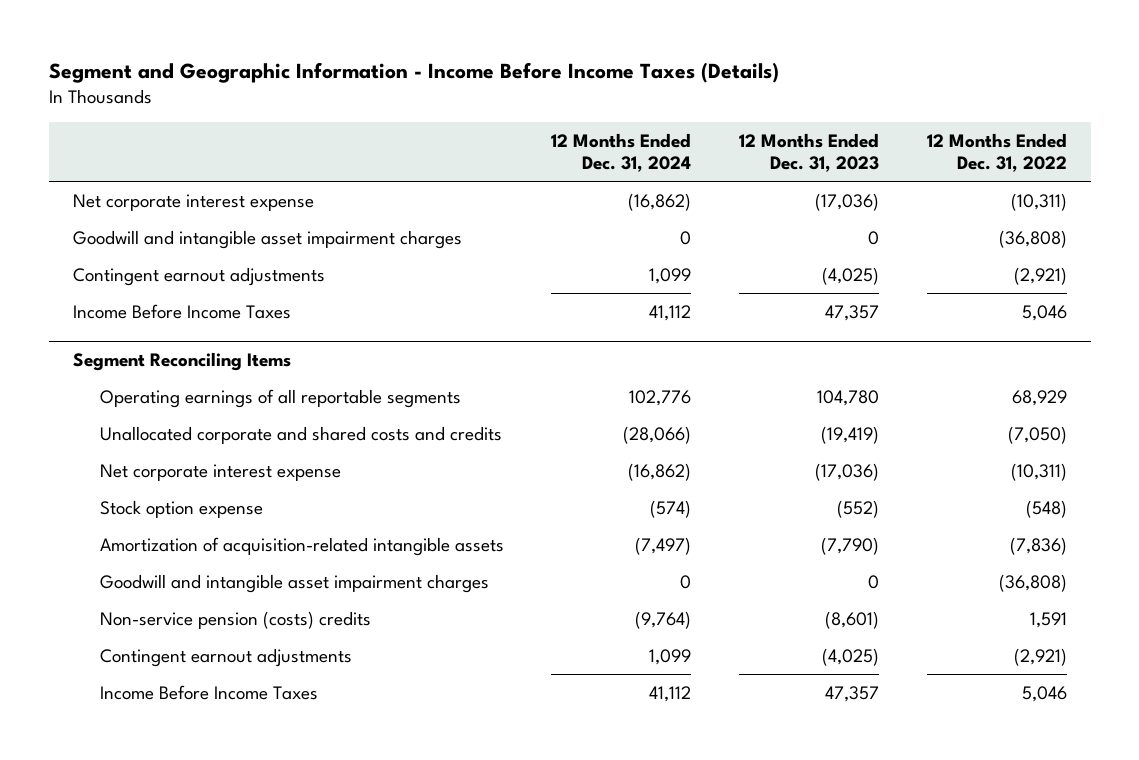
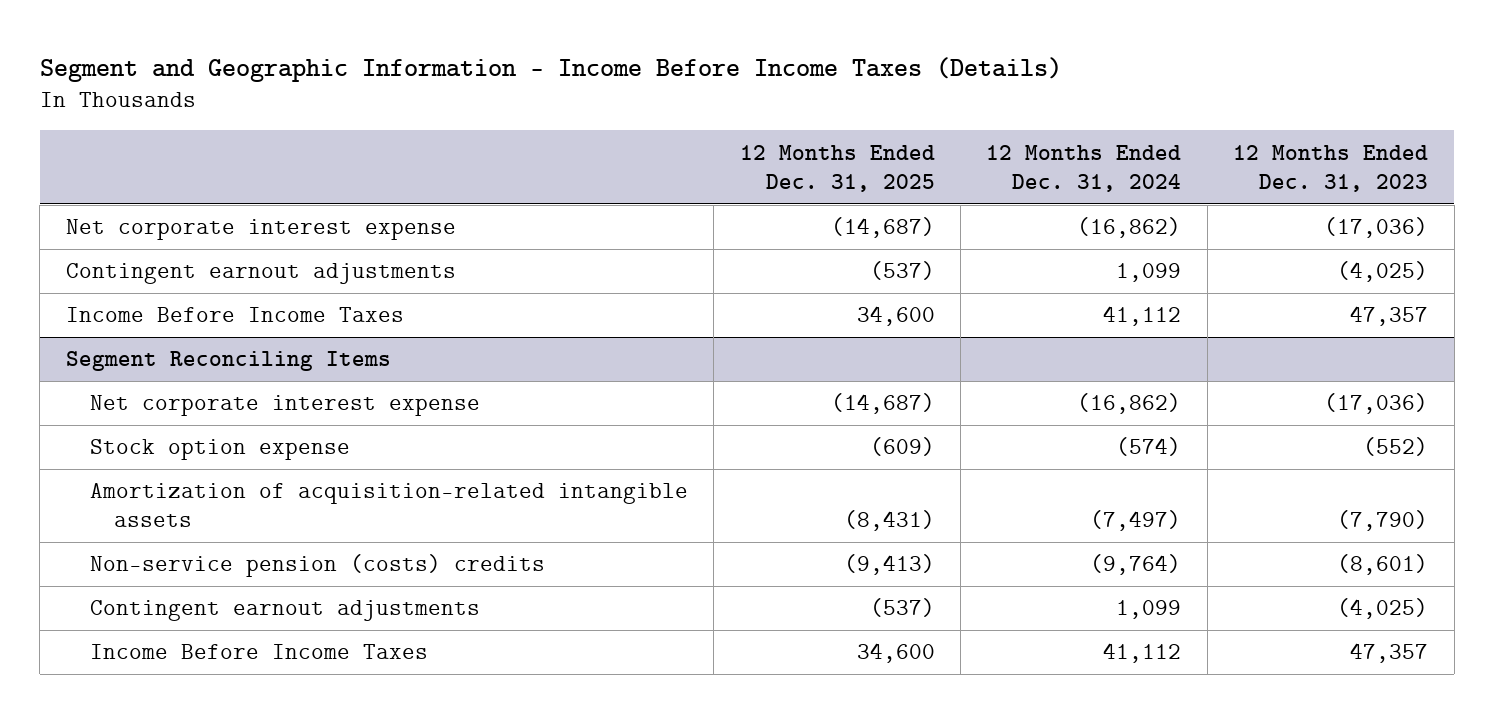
- | 12 Months Ended Dec. 31, 2024 | 12 Months Ended Dec. 31, 2023 | 12 Months Ended Dec. 31, 2022
+ | 12 Months Ended Dec. 31, 2025 | 12 Months Ended Dec. 31, 2024 | 12 Months Ended Dec. 31, 2023
- Goodwill and intangible asset impairment charges | 0 | 0 | (36,808)
@ Segment Reconciling Items
- Operating earnings of all reportable segments | 102,776 | 104,780 | 68,929
- Unallocated corporate and shared costs and credits | (28,066) | (19,419) | (7,050)
- Goodwill and intangible asset impairment charges | 0 | 0 | (36,808)

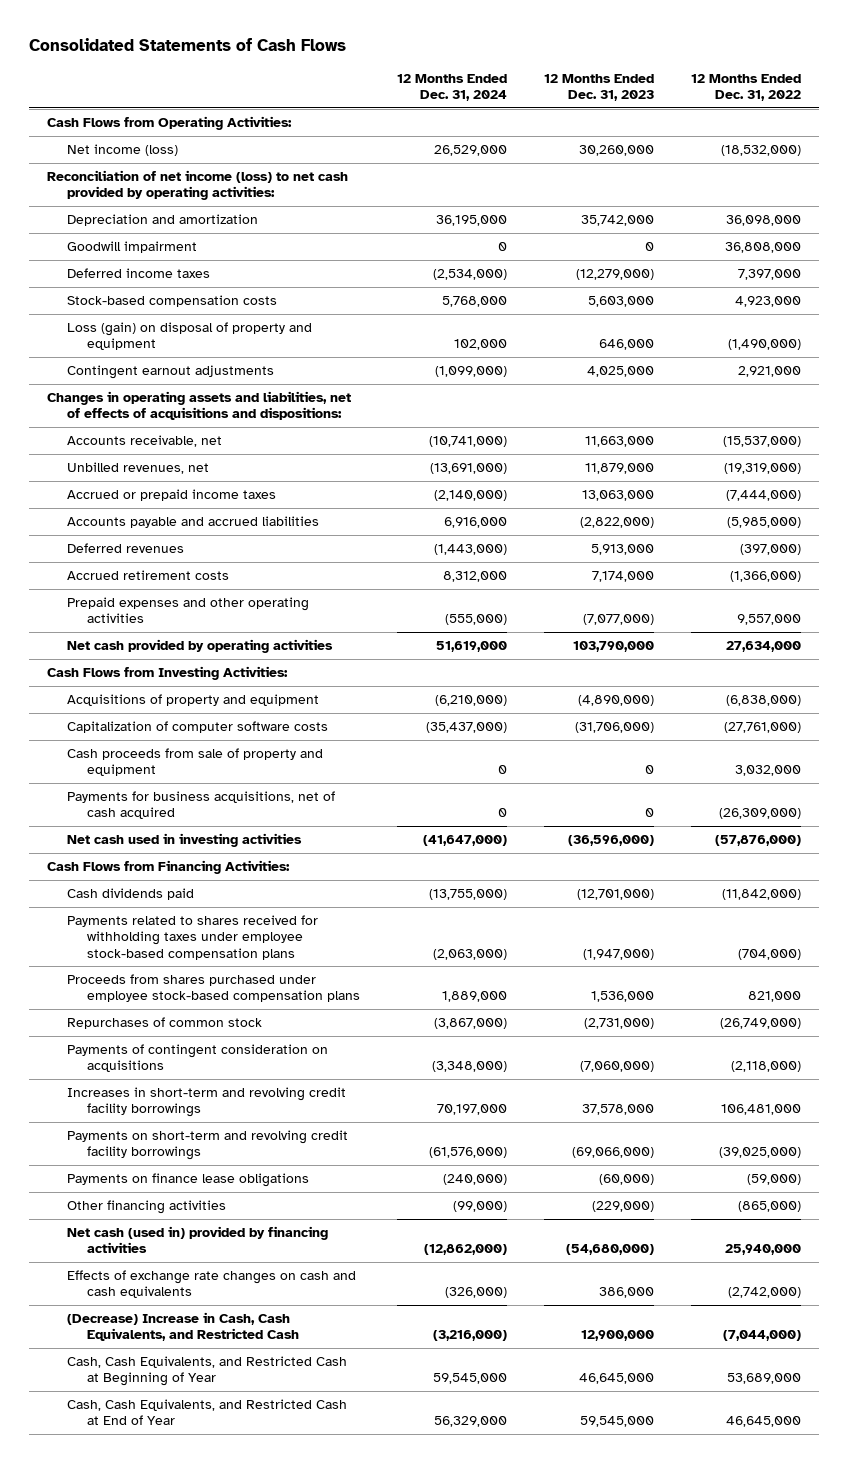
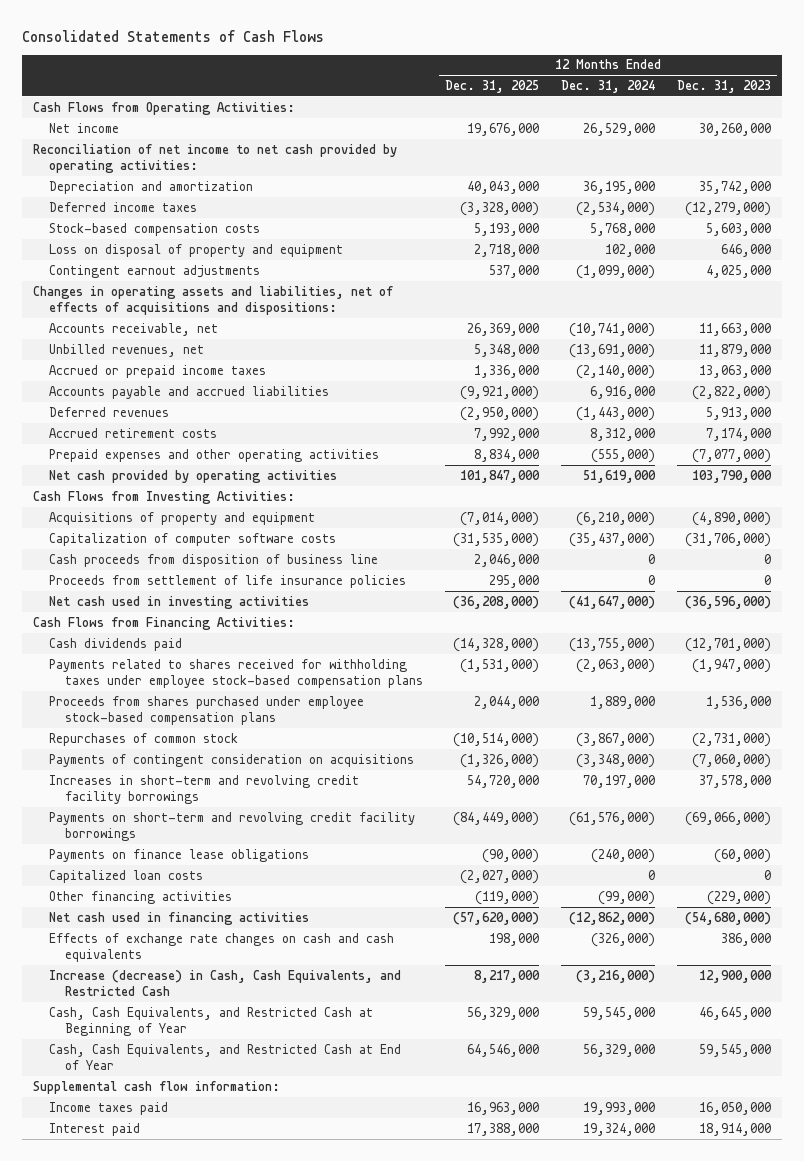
- | 12 Months Ended Dec. 31, 2024 | 12 Months Ended Dec. 31, 2023 | 12 Months Ended Dec. 31, 2022
+ | 12 Months Ended Dec. 31, 2025 | 12 Months Ended Dec. 31, 2024 | 12 Months Ended Dec. 31, 2023
- Net income (loss) | 26,529,000 | 30,260,000 | (18,532,000)
- Reconciliation of net income (loss) to net cash provided by operating activities:
+ Net income | 19,676,000 | 26,529,000 | 30,260,000
+ Reconciliation of net income to net cash provided by operating activities:
- Goodwill impairment | 0 | 0 | 36,808,000
- Loss (gain) on disposal of property and equipment | 102,000 | 646,000 | (1,490,000)
+ Loss on disposal of property and equipment | 2,718,000 | 102,000 | 646,000
- Cash proceeds from sale of property and equipment | 0 | 0 | 3,032,000
- Payments for business acquisitions, net of cash acquired | 0 | 0 | (26,309,000)
+ Cash proceeds from disposition of business line | 2,046,000 | 0 | 0
+ Proceeds from settlement of life insurance policies | 295,000 | 0 | 0
+ Capitalized loan costs | (2,027,000) | 0 | 0
- Net cash (used in) provided by financing activities | (12,862,000) | (54,680,000) | 25,940,000
+ Net cash used in financing activities | (57,620,000) | (12,862,000) | (54,680,000)
- (Decrease) Increase in Cash, Cash Equivalents, and Restricted Cash | (3,216,000) | 12,900,000 | (7,044,000)
+ Increase (decrease) in Cash, Cash Equivalents, and Restricted Cash | 8,217,000 | (3,216,000) | 12,900,000
+ Supplemental cash flow information:
+ Income taxes paid | 16,963,000 | 19,993,000 | 16,050,000
+ Interest paid | 17,388,000 | 19,324,000 | 18,914,000

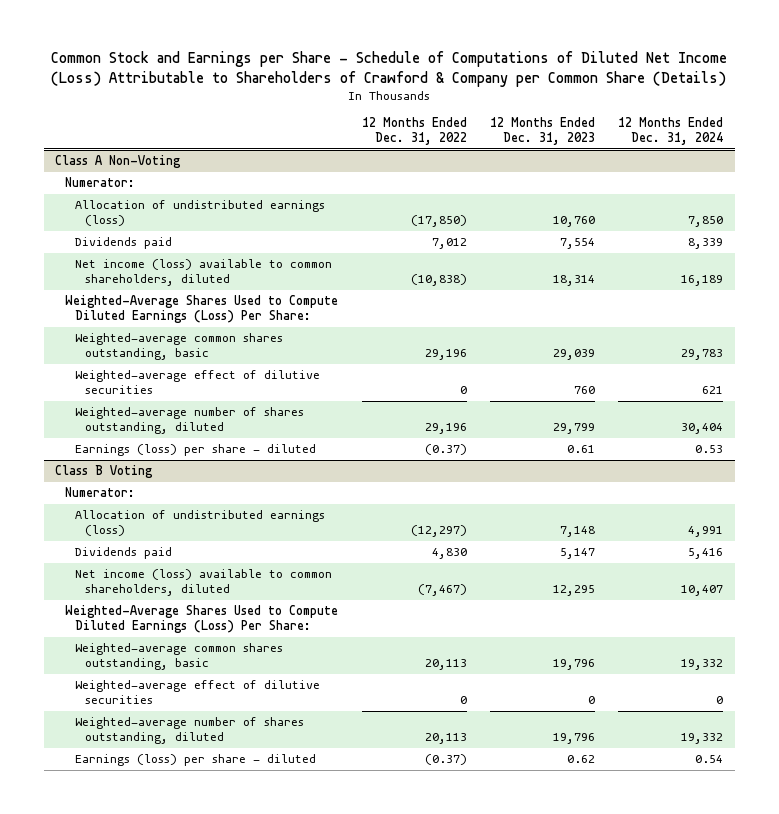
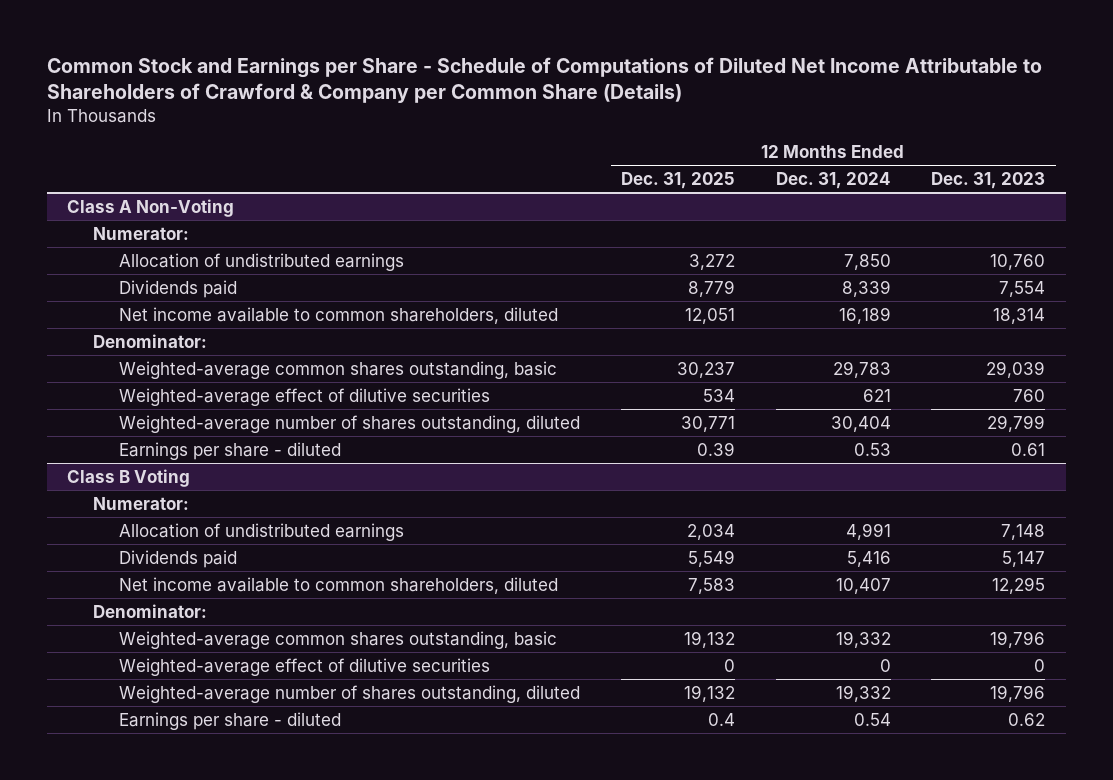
- Common Stock and Earnings per Share - Schedule of Computations of Diluted Net Income (Loss) Attributable to Shareholders of Crawford & Company per Common Share (Details)
+ Common Stock and Earnings per Share - Schedule of Computations of Diluted Net Income Attributable to Shareholders of Crawford & Company per Common Share (Details)
- | 12 Months Ended Dec. 31, 2022 | 12 Months Ended Dec. 31, 2023 | 12 Months Ended Dec. 31, 2024
+ | 12 Months Ended Dec. 31, 2025 | 12 Months Ended Dec. 31, 2024 | 12 Months Ended Dec. 31, 2023
@ Class A Non-Voting
- Allocation of undistributed earnings (loss) | (17,850) | 10,760 | 7,850
+ Allocation of undistributed earnings | 3,272 | 7,850 | 10,760
- Net income (loss) available to common shareholders, diluted | (10,838) | 18,314 | 16,189
- Weighted-Average Shares Used to Compute Diluted Earnings (Loss) Per Share:
+ Net income available to common shareholders, diluted | 12,051 | 16,189 | 18,314
+ Denominator:
- Earnings (loss) per share - diluted | (0.37) | 0.61 | 0.53
+ Earnings per share - diluted | 0.39 | 0.53 | 0.61
@ Class B Voting
- Allocation of undistributed earnings (loss) | (12,297) | 7,148 | 4,991
+ Allocation of undistributed earnings | 2,034 | 4,991 | 7,148
- Net income (loss) available to common shareholders, diluted | (7,467) | 12,295 | 10,407
- Weighted-Average Shares Used to Compute Diluted Earnings (Loss) Per Share:
+ Net income available to common shareholders, diluted | 7,583 | 10,407 | 12,295
+ Denominator:
- Earnings (loss) per share - diluted | (0.37) | 0.62 | 0.54
+ Earnings per share - diluted | 0.4 | 0.54 | 0.62

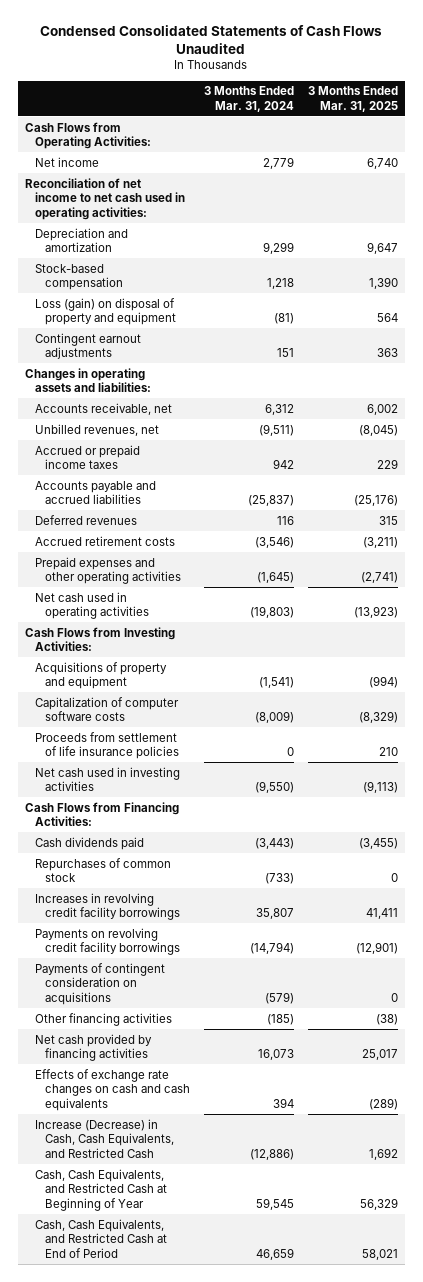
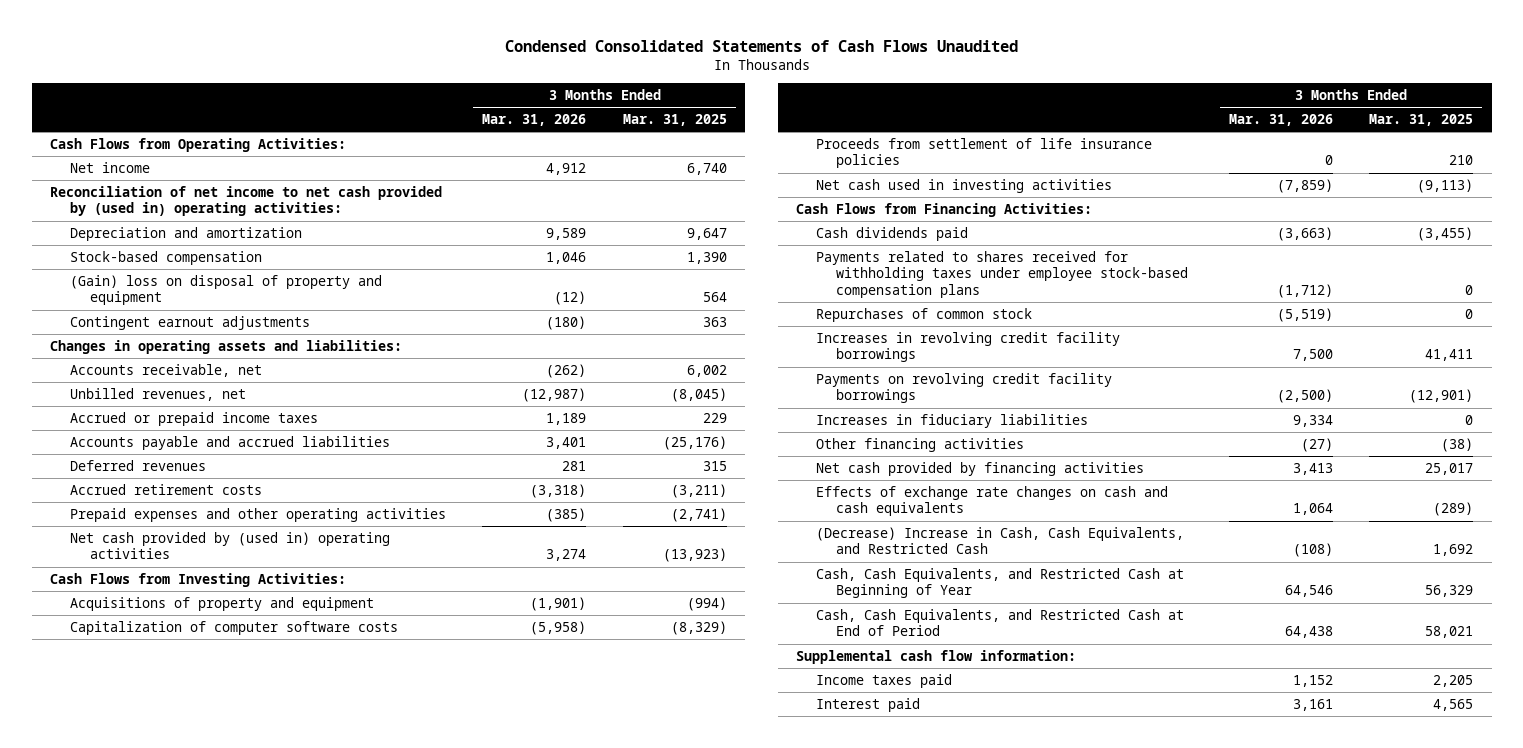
- | 3 Months Ended Mar. 31, 2024 | 3 Months Ended Mar. 31, 2025
+ | 3 Months Ended Mar. 31, 2026 | 3 Months Ended Mar. 31, 2025
- Reconciliation of net income to net cash used in operating activities:
+ Reconciliation of net income to net cash provided by (used in) operating activities:
- Loss (gain) on disposal of property and equipment | (81) | 564
+ (Gain) loss on disposal of property and equipment | (12) | 564
- Net cash used in operating activities | (19,803) | (13,923)
+ Net cash provided by (used in) operating activities | 3,274 | (13,923)
+ Payments related to shares received for withholding taxes under employee stock-based compensation plans | (1,712) | 0
- Payments of contingent consideration on acquisitions | (579) | 0
+ Increases in fiduciary liabilities | 9,334 | 0
- Increase (Decrease) in Cash, Cash Equivalents, and Restricted Cash | (12,886) | 1,692
+ (Decrease) Increase in Cash, Cash Equivalents, and Restricted Cash | (108) | 1,692
+ Supplemental cash flow information:
+ Income taxes paid | 1,152 | 2,205
+ Interest paid | 3,161 | 4,565

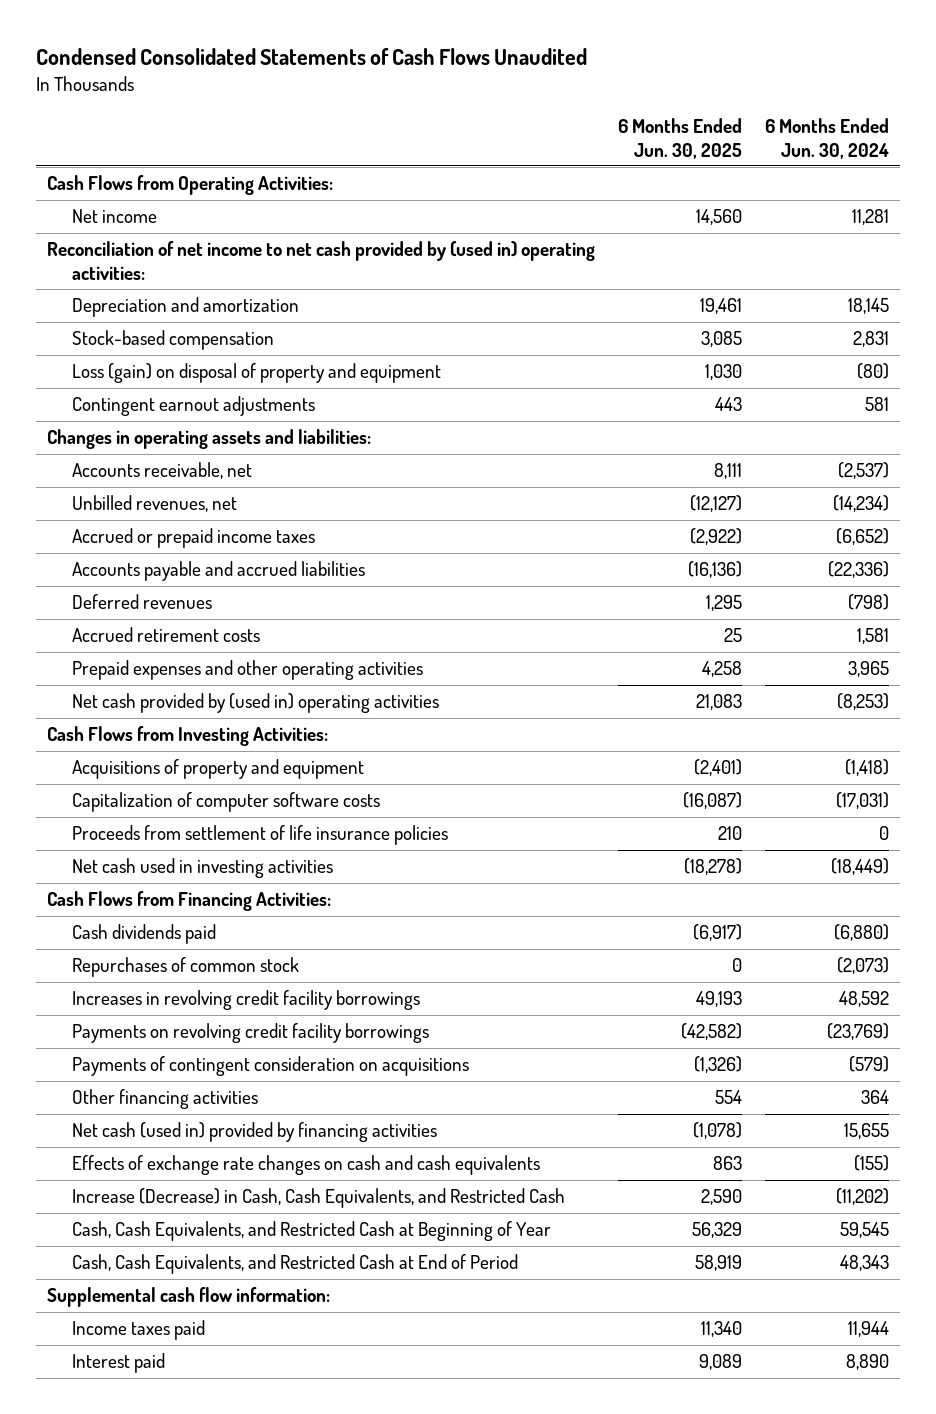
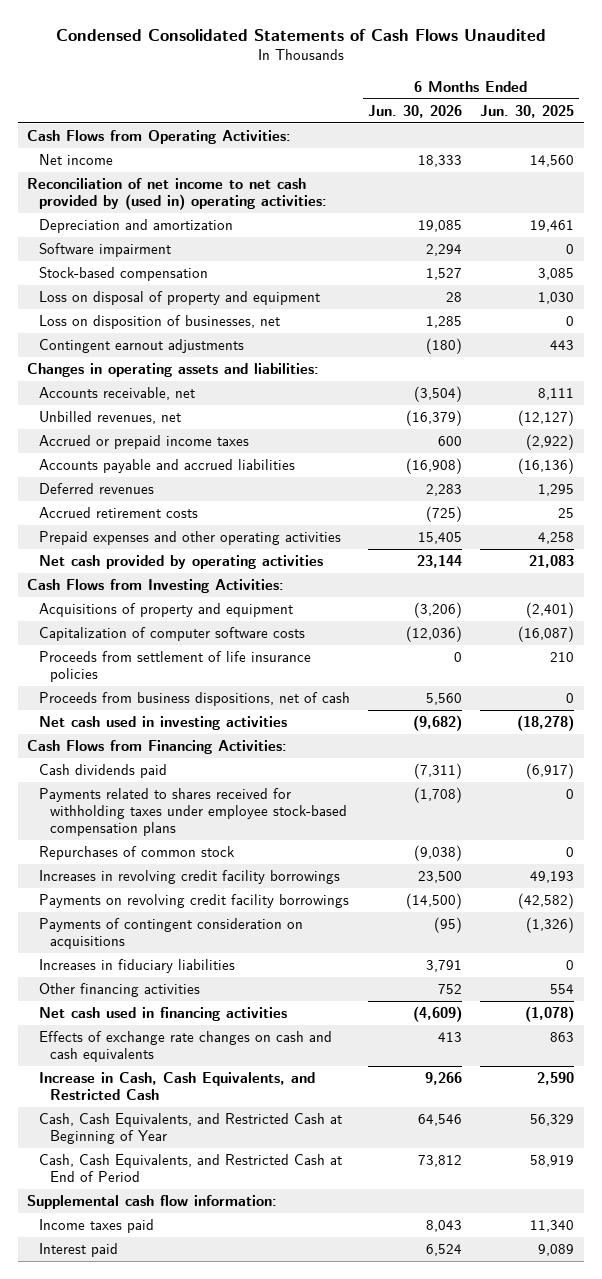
- | 6 Months Ended Jun. 30, 2025 | 6 Months Ended Jun. 30, 2024
+ | 6 Months Ended Jun. 30, 2026 | 6 Months Ended Jun. 30, 2025
+ Software impairment | 2,294 | 0
- Loss (gain) on disposal of property and equipment | 1,030 | (80)
+ Loss on disposal of property and equipment | 28 | 1,030
+ Loss on disposition of businesses, net | 1,285 | 0
- Net cash provided by (used in) operating activities | 21,083 | (8,253)
+ Net cash provided by operating activities | 23,144 | 21,083
+ Proceeds from business dispositions, net of cash | 5,560 | 0
+ Payments related to shares received for withholding taxes under employee stock-based compensation plans | (1,708) | 0
+ Increases in fiduciary liabilities | 3,791 | 0
- Net cash (used in) provided by financing activities | (1,078) | 15,655
+ Net cash used in financing activities | (4,609) | (1,078)
- Increase (Decrease) in Cash, Cash Equivalents, and Restricted Cash | 2,590 | (11,202)
+ Increase in Cash, Cash Equivalents, and Restricted Cash | 9,266 | 2,590

